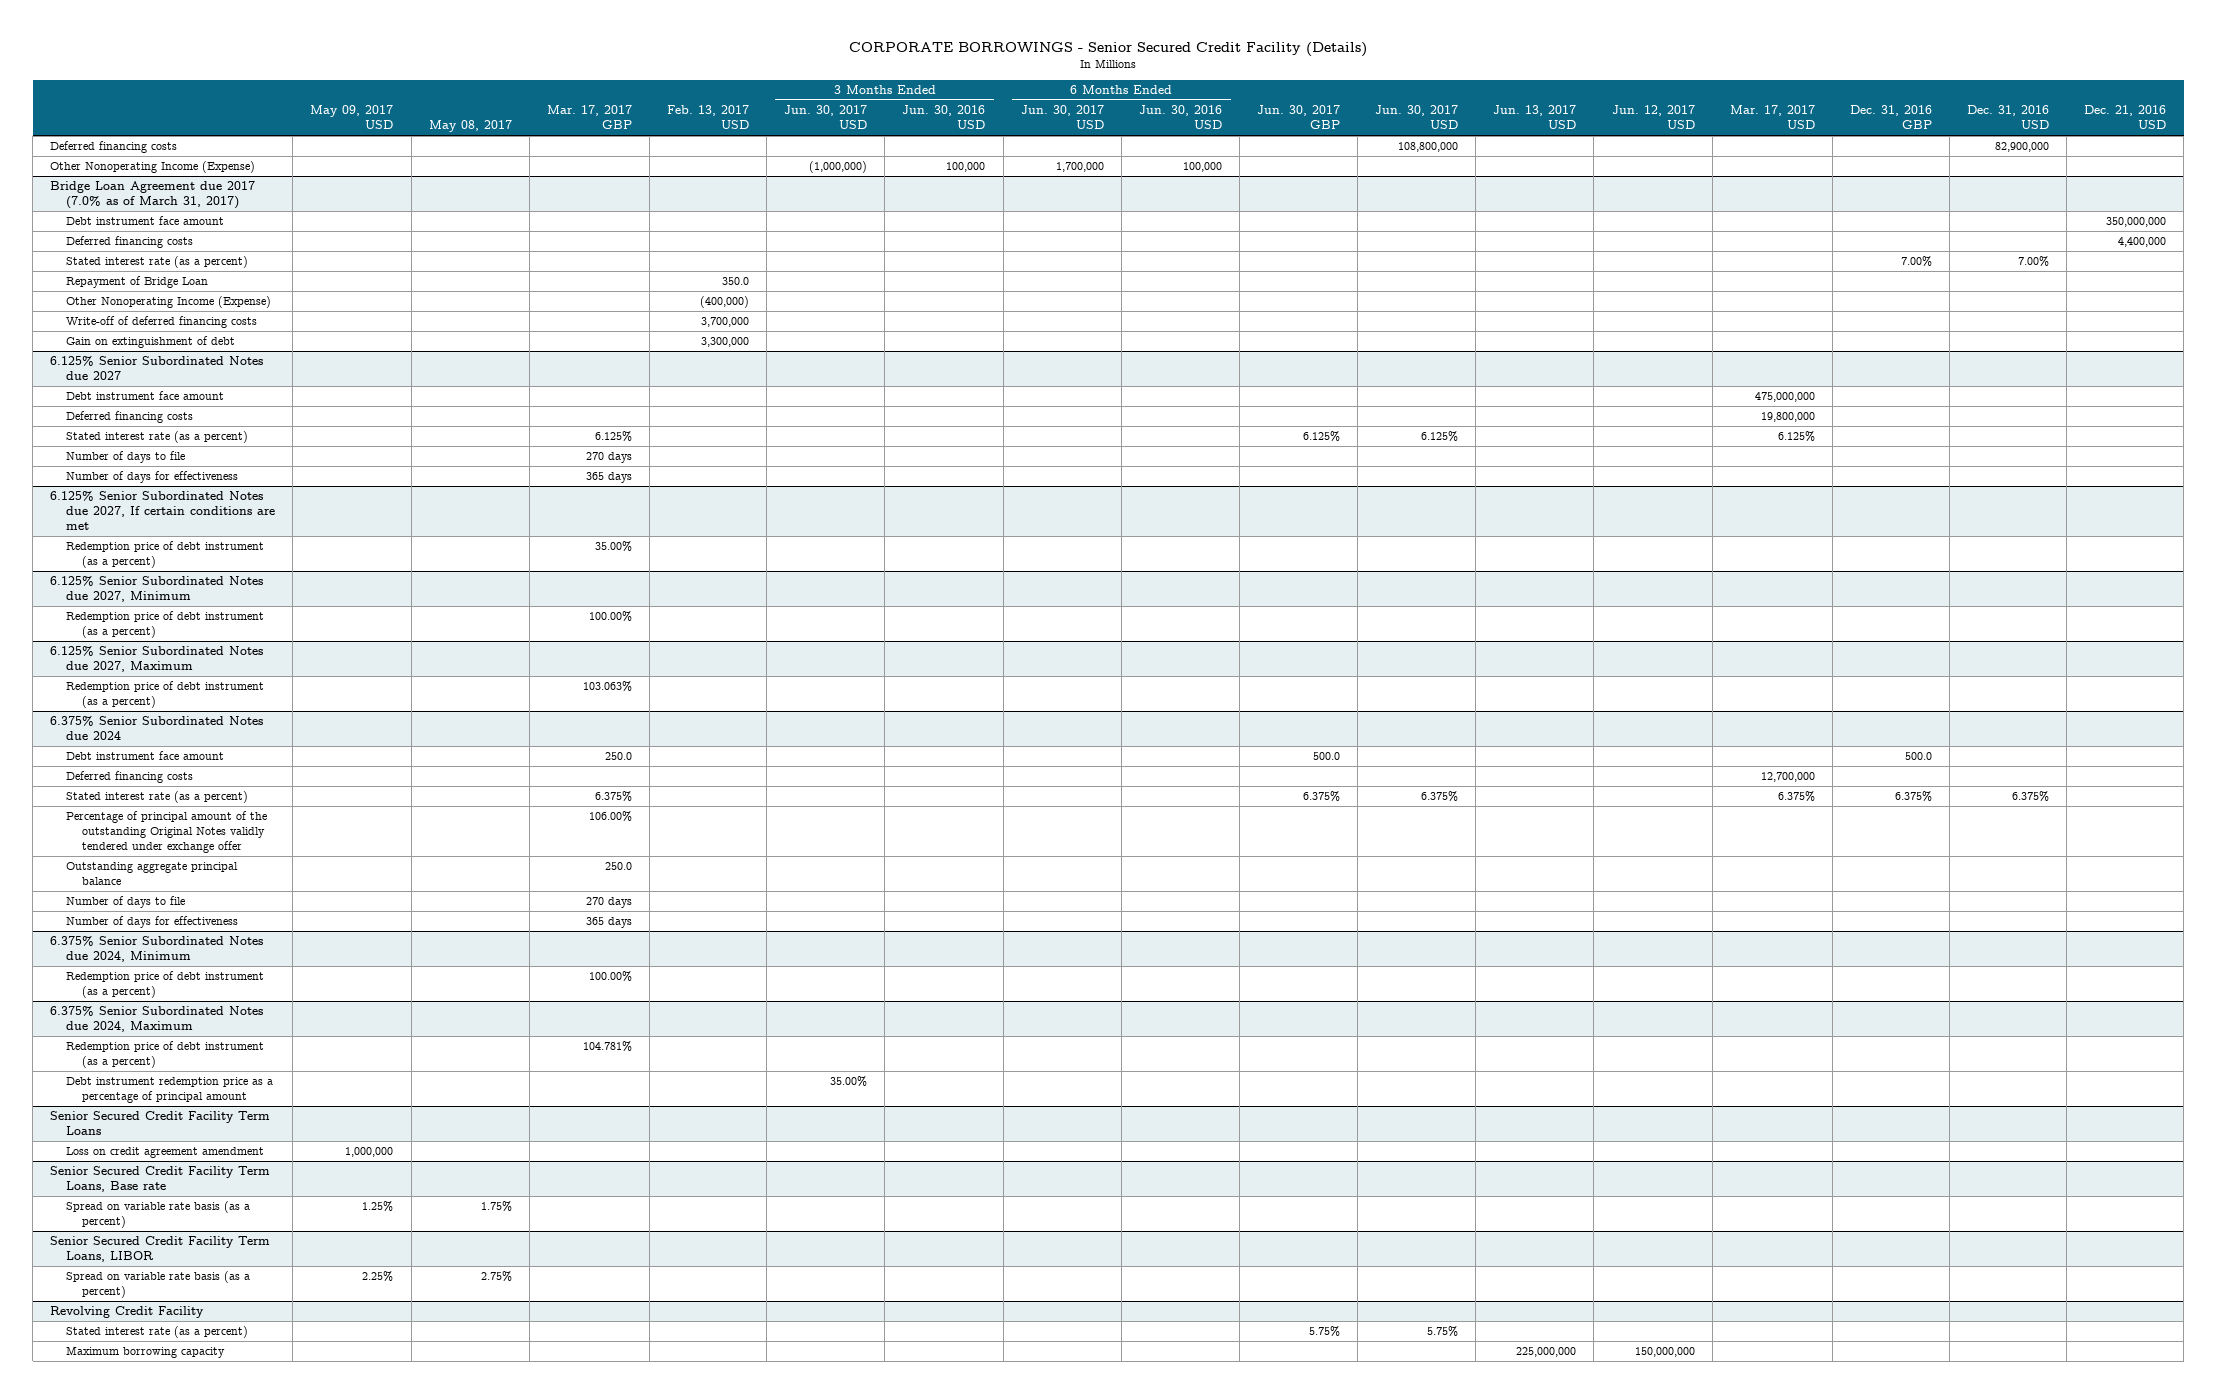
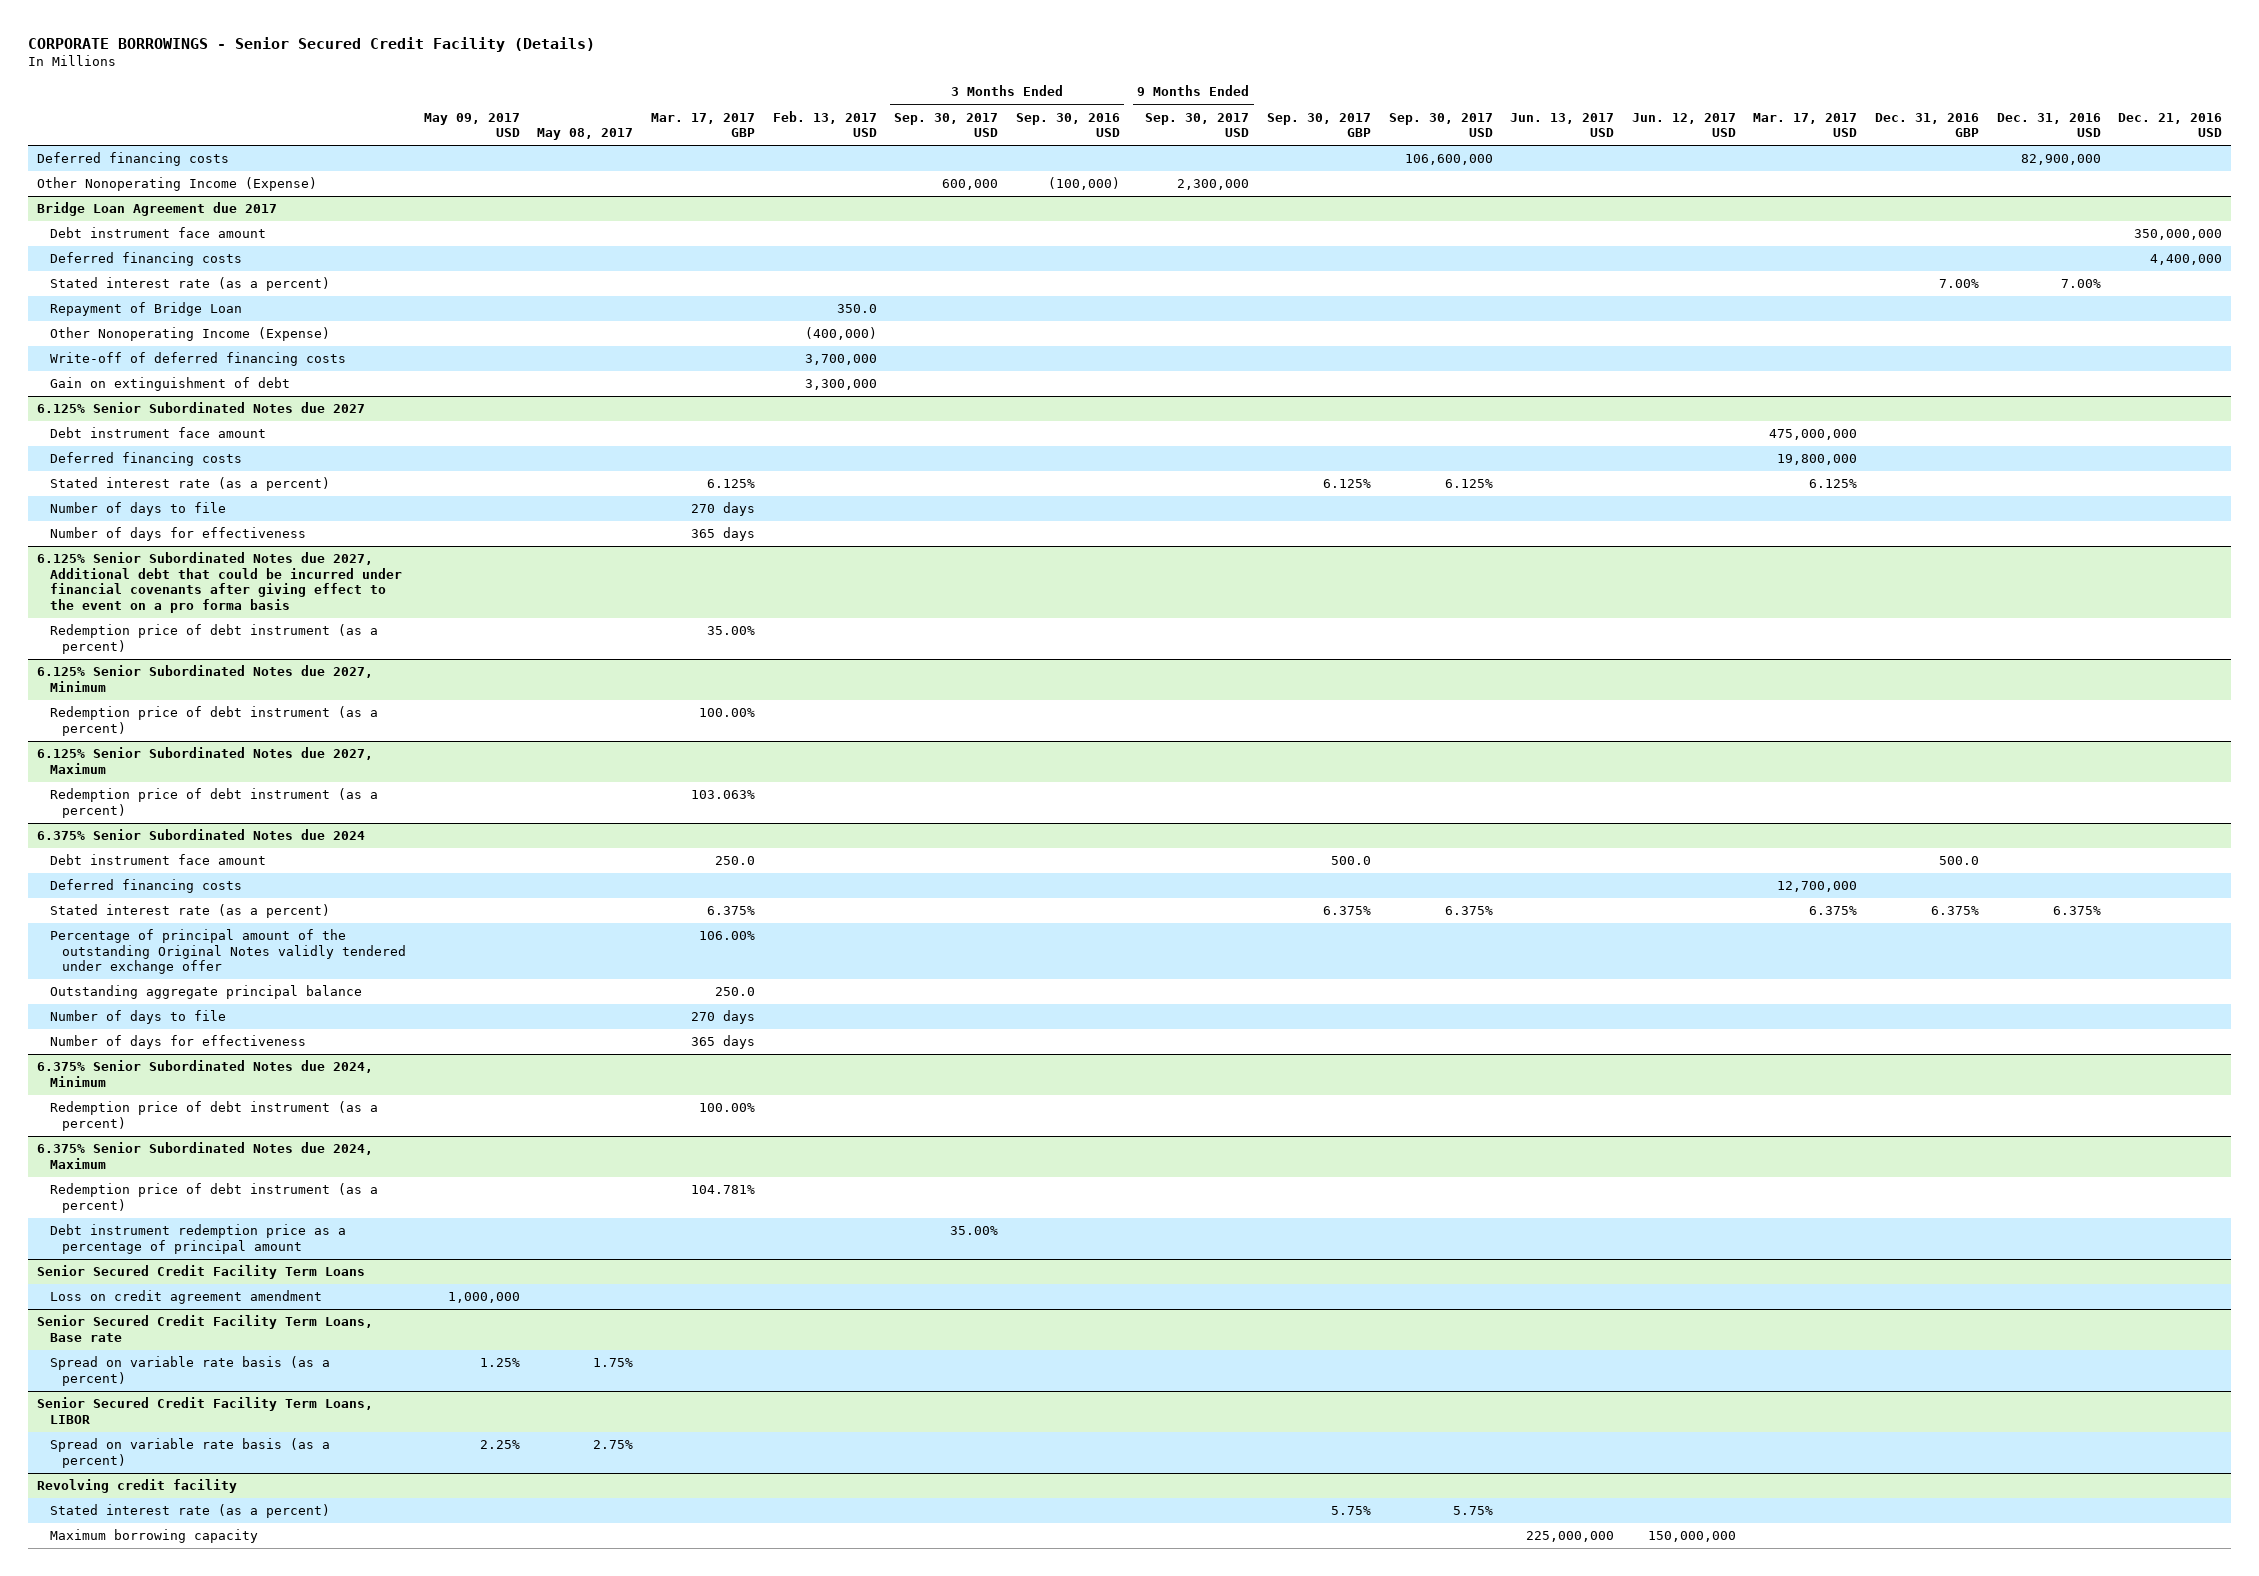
- | May 09, 2017 USD | May 08, 2017 | Mar. 17, 2017 GBP | Feb. 13, 2017 USD | 3 Months Ended Jun. 30, 2017 USD | 3 Months Ended Jun. 30, 2016 USD | 6 Months Ended Jun. 30, 2017 USD | 6 Months Ended Jun. 30, 2016 USD | Jun. 30, 2017 GBP | Jun. 30, 2017 USD | Jun. 13, 2017 USD | Jun. 12, 2017 USD | Mar. 17, 2017 USD | Dec. 31, 2016 GBP | Dec. 31, 2016 USD | Dec. 21, 2016 USD
+ | May 09, 2017 USD | May 08, 2017 | Mar. 17, 2017 GBP | Feb. 13, 2017 USD | 3 Months Ended Sep. 30, 2017 USD | 3 Months Ended Sep. 30, 2016 USD | 9 Months Ended Sep. 30, 2017 USD | Sep. 30, 2017 GBP | Sep. 30, 2017 USD | Jun. 13, 2017 USD | Jun. 12, 2017 USD | Mar. 17, 2017 USD | Dec. 31, 2016 GBP | Dec. 31, 2016 USD | Dec. 21, 2016 USD
- Bridge Loan Agreement due 2017 (7.0% as of March 31, 2017)
+ Bridge Loan Agreement due 2017
- 6.125% Senior Subordinated Notes due 2027, If certain conditions are met
+ 6.125% Senior Subordinated Notes due 2027, Additional debt that could be incurred under financial covenants after giving effect to the event on a pro forma basis
- Revolving Credit Facility
+ Revolving credit facility

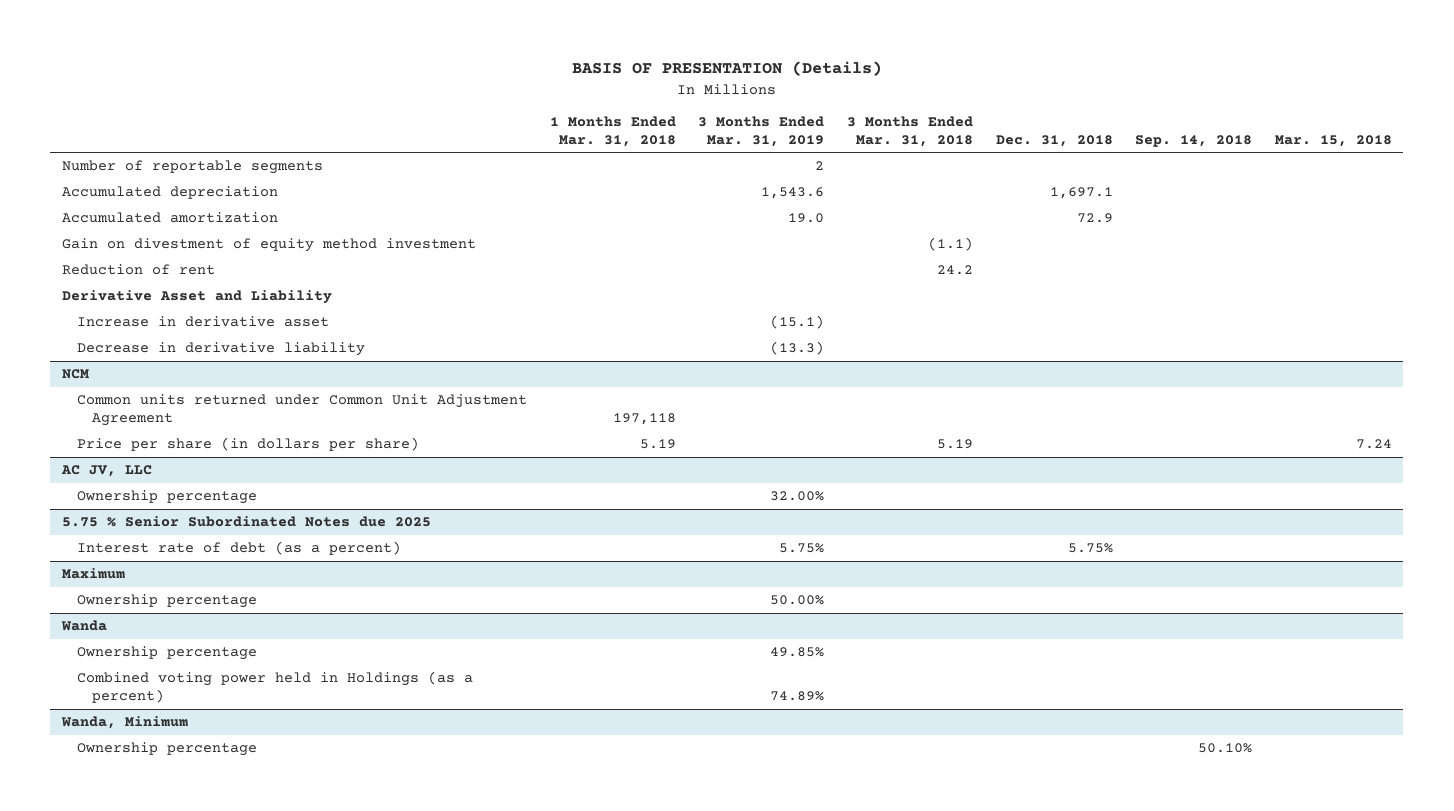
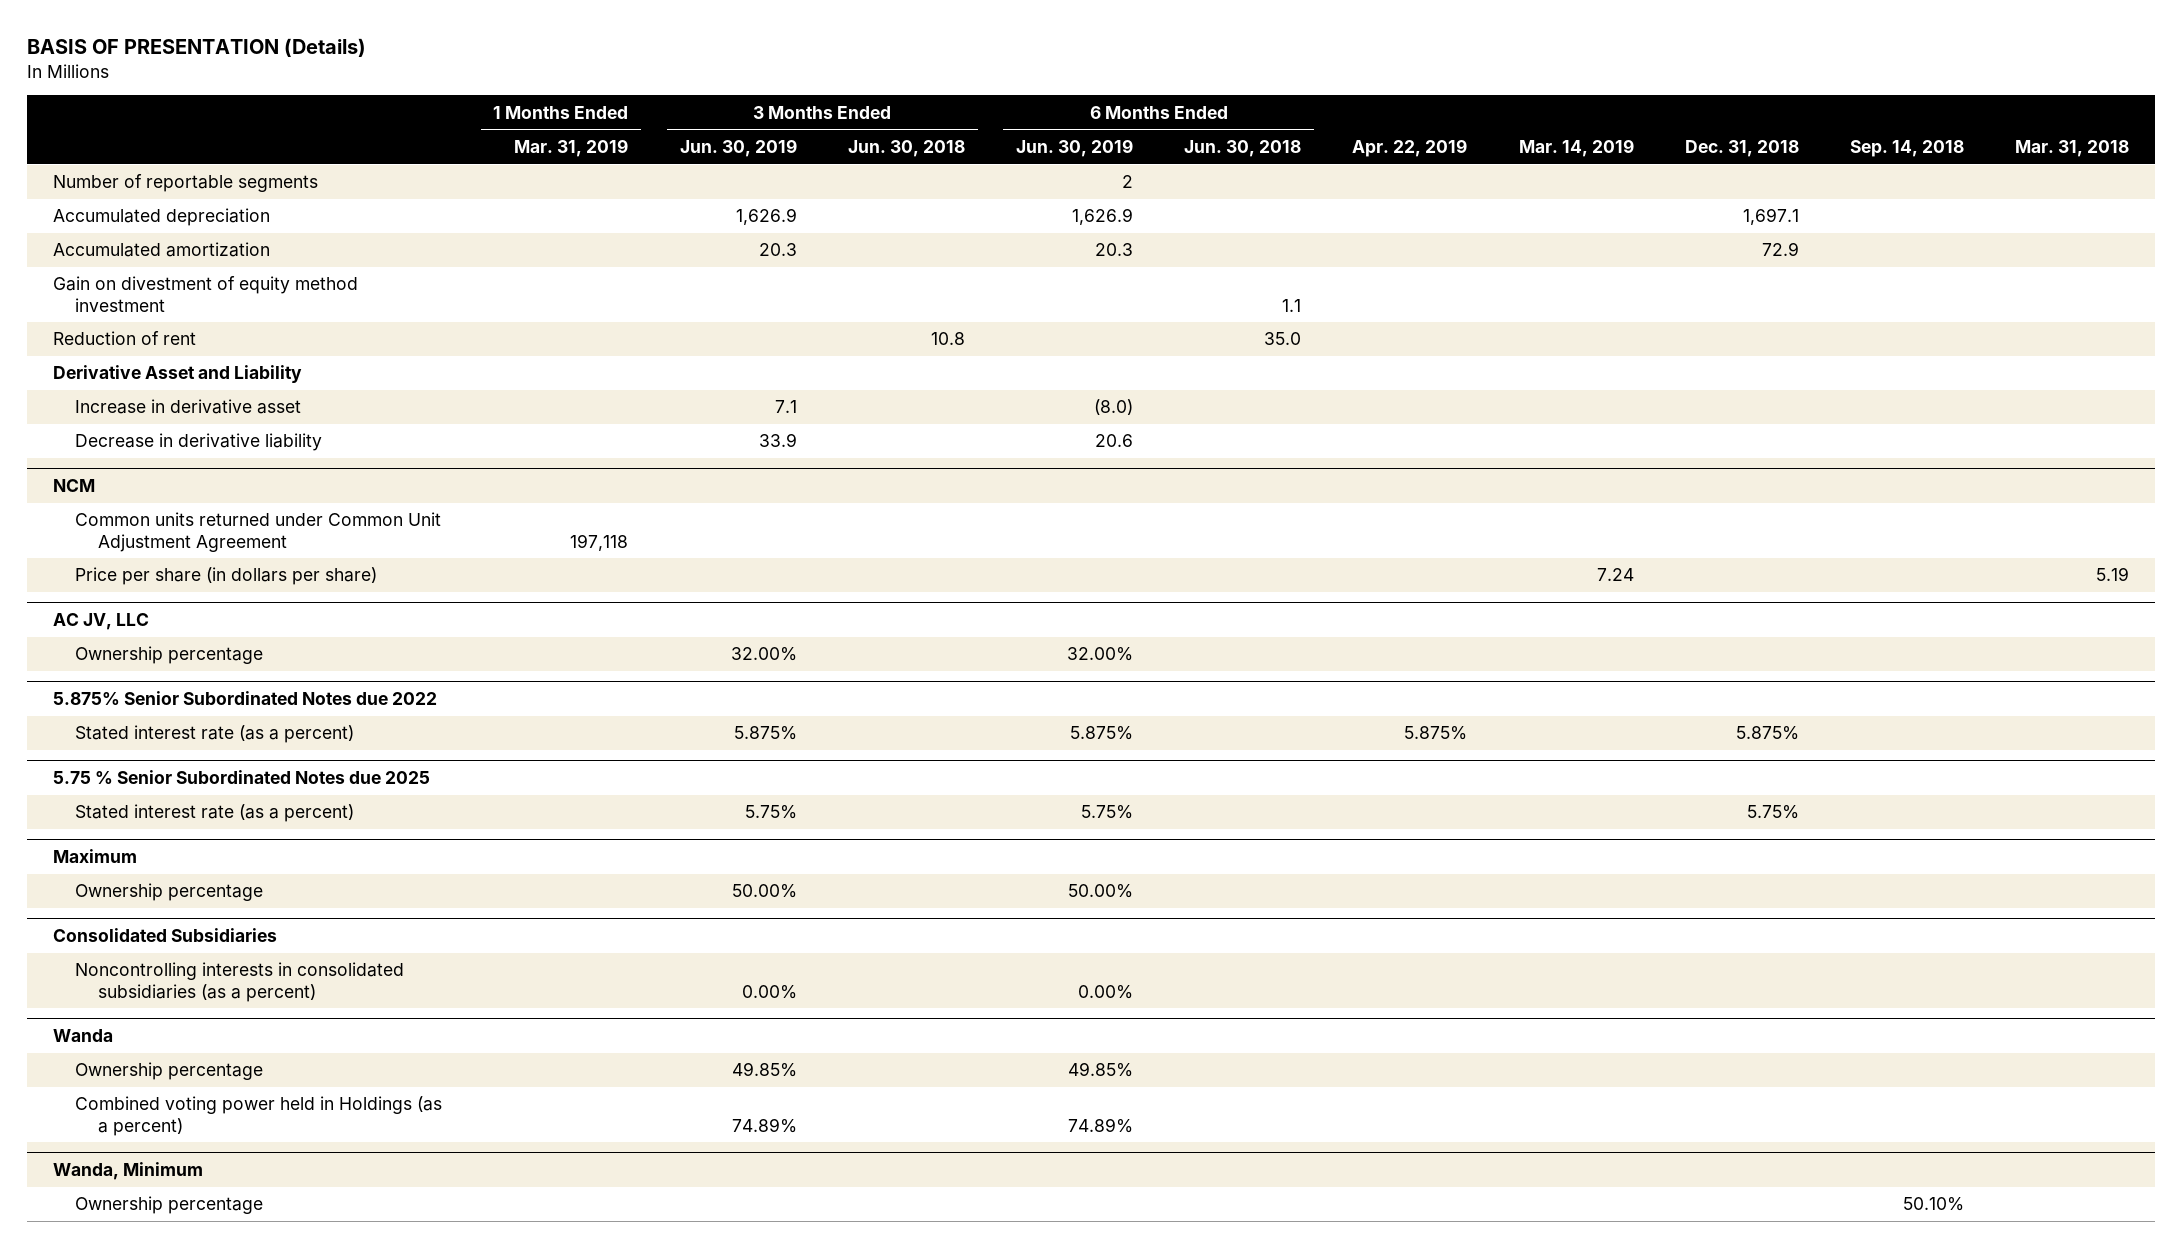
- | 1 Months Ended Mar. 31, 2018 | 3 Months Ended Mar. 31, 2019 | 3 Months Ended Mar. 31, 2018 | Dec. 31, 2018 | Sep. 14, 2018 | Mar. 15, 2018
+ | 1 Months Ended Mar. 31, 2019 | 3 Months Ended Jun. 30, 2019 | 3 Months Ended Jun. 30, 2018 | 6 Months Ended Jun. 30, 2019 | 6 Months Ended Jun. 30, 2018 | Apr. 22, 2019 | Mar. 14, 2019 | Dec. 31, 2018 | Sep. 14, 2018 | Mar. 31, 2018
+ 5.875% Senior Subordinated Notes due 2022
+ Stated interest rate (as a percent) | | 5.875% | | 5.875% | | 5.875% | | 5.875% | |
@ 5.75 % Senior Subordinated Notes due 2025
- Interest rate of debt (as a percent) | | 5.75% | | 5.75% | |
+ Stated interest rate (as a percent) | | 5.75% | | 5.75% | | | | 5.75% | |
+ Consolidated Subsidiaries
+ Noncontrolling interests in consolidated subsidiaries (as a percent) | | 0.00% | | 0.00% | | | | | |

